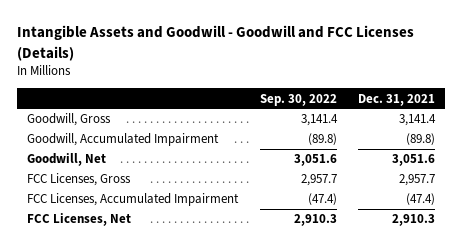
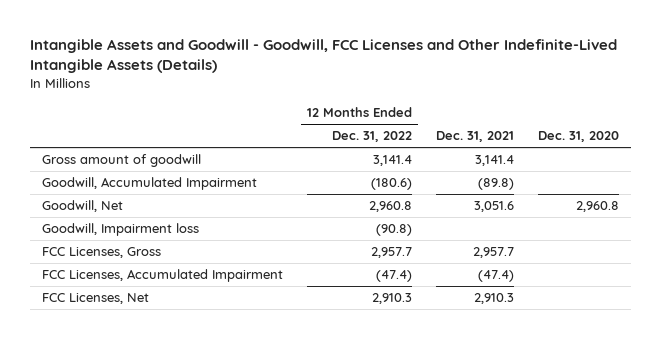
- Intangible Assets and Goodwill - Goodwill and FCC Licenses (Details)
+ Intangible Assets and Goodwill - Goodwill, FCC Licenses and Other Indefinite-Lived Intangible Assets (Details)
- | Sep. 30, 2022 | Dec. 31, 2021
+ | 12 Months Ended Dec. 31, 2022 | Dec. 31, 2021 | Dec. 31, 2020
- Goodwill, Gross | 3,141.4 | 3,141.4
+ Gross amount of goodwill | 3,141.4 | 3,141.4 |
+ Goodwill, Impairment loss | (90.8) | |

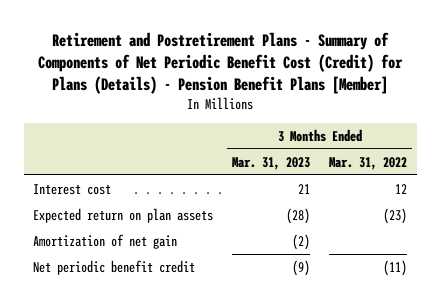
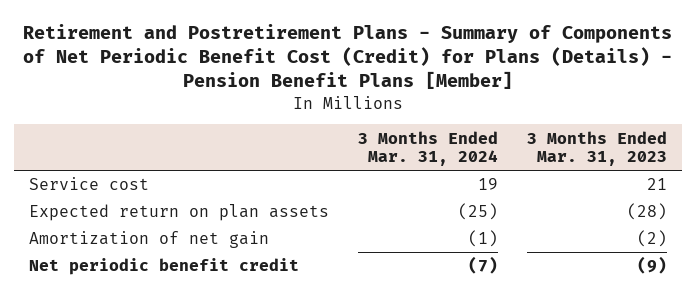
- | 3 Months Ended Mar. 31, 2023 | 3 Months Ended Mar. 31, 2022
+ | 3 Months Ended Mar. 31, 2024 | 3 Months Ended Mar. 31, 2023
- Interest cost | 21 | 12
+ Service cost | 19 | 21

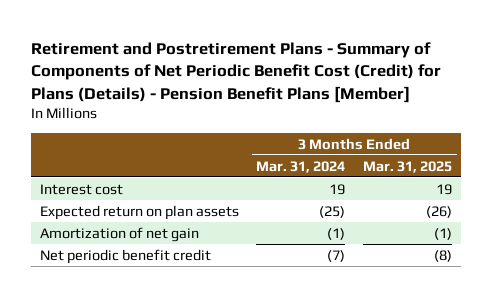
- | 3 Months Ended Mar. 31, 2024 | 3 Months Ended Mar. 31, 2023
+ | 3 Months Ended Mar. 31, 2024 | 3 Months Ended Mar. 31, 2025
- Service cost | 19 | 21
+ Interest cost | 19 | 19

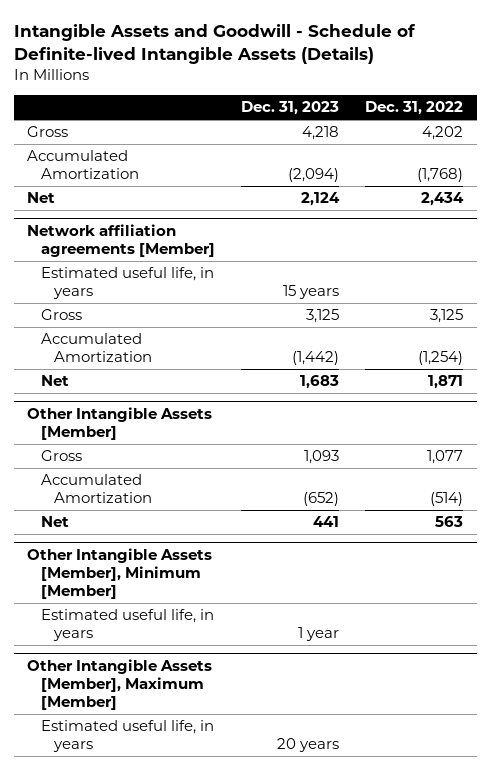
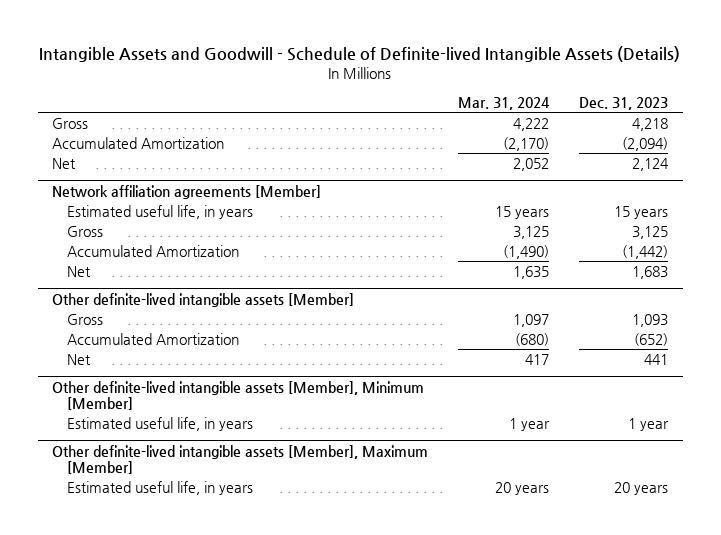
- | Dec. 31, 2023 | Dec. 31, 2022
+ | Mar. 31, 2024 | Dec. 31, 2023
- Other Intangible Assets [Member]
+ Other definite-lived intangible assets [Member]
- Other Intangible Assets [Member], Minimum [Member]
+ Other definite-lived intangible assets [Member], Minimum [Member]
- Other Intangible Assets [Member], Maximum [Member]
+ Other definite-lived intangible assets [Member], Maximum [Member]

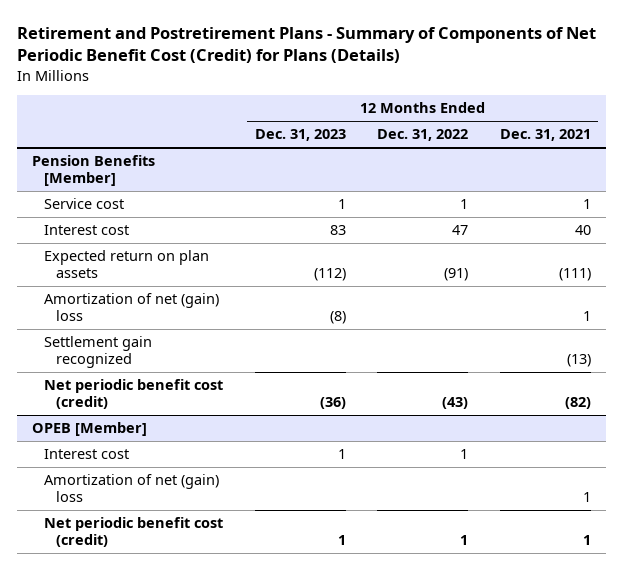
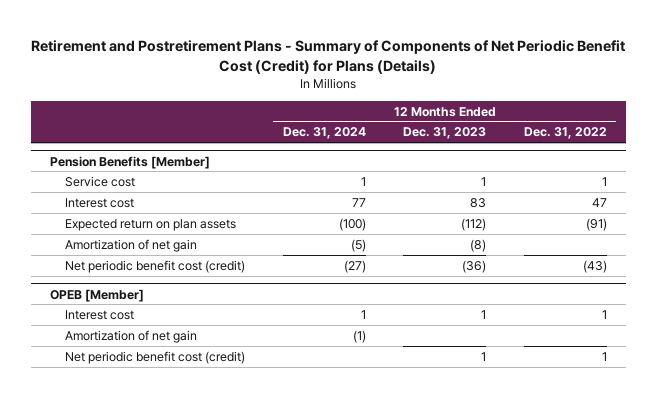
- | 12 Months Ended Dec. 31, 2023 | 12 Months Ended Dec. 31, 2022 | 12 Months Ended Dec. 31, 2021
+ | 12 Months Ended Dec. 31, 2024 | 12 Months Ended Dec. 31, 2023 | 12 Months Ended Dec. 31, 2022
@ Pension Benefits [Member]
- Amortization of net (gain) loss | (8) | | 1
- Settlement gain recognized | | | (13)
+ Amortization of net gain | (5) | (8) |
@ OPEB [Member]
- Amortization of net (gain) loss | | | 1
+ Amortization of net gain | (1) | |

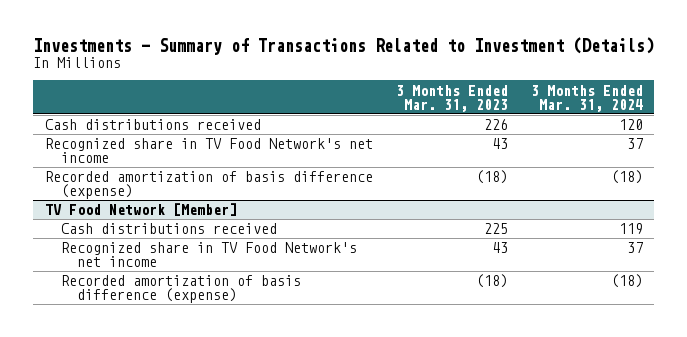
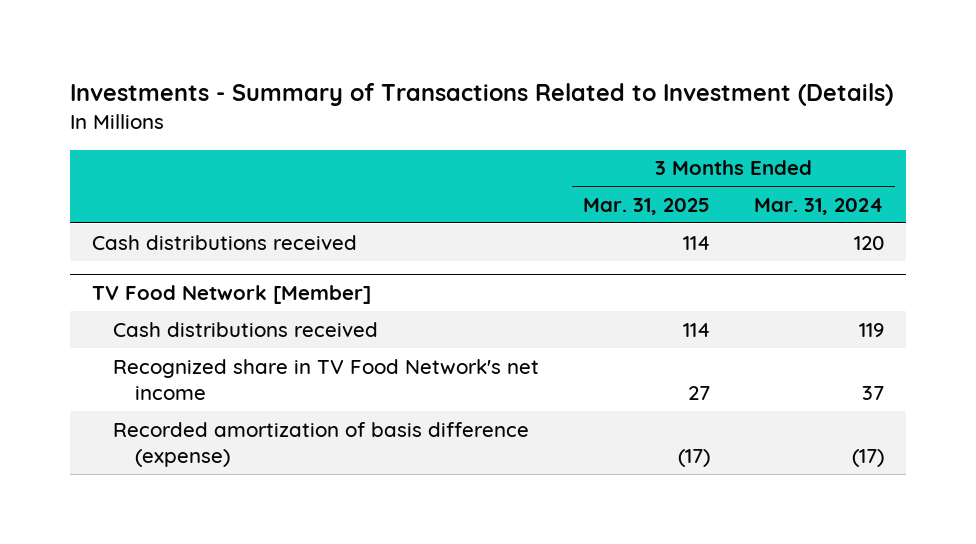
- | 3 Months Ended Mar. 31, 2023 | 3 Months Ended Mar. 31, 2024
+ | 3 Months Ended Mar. 31, 2025 | 3 Months Ended Mar. 31, 2024
- Recognized share in TV Food Network's net income | 43 | 37
- Recorded amortization of basis difference (expense) | (18) | (18)
@ TV Food Network [Member]
- Recorded amortization of basis difference (expense) | (18) | (18)
+ Recorded amortization of basis difference (expense) | (17) | (17)

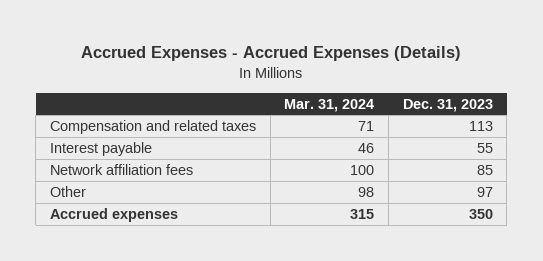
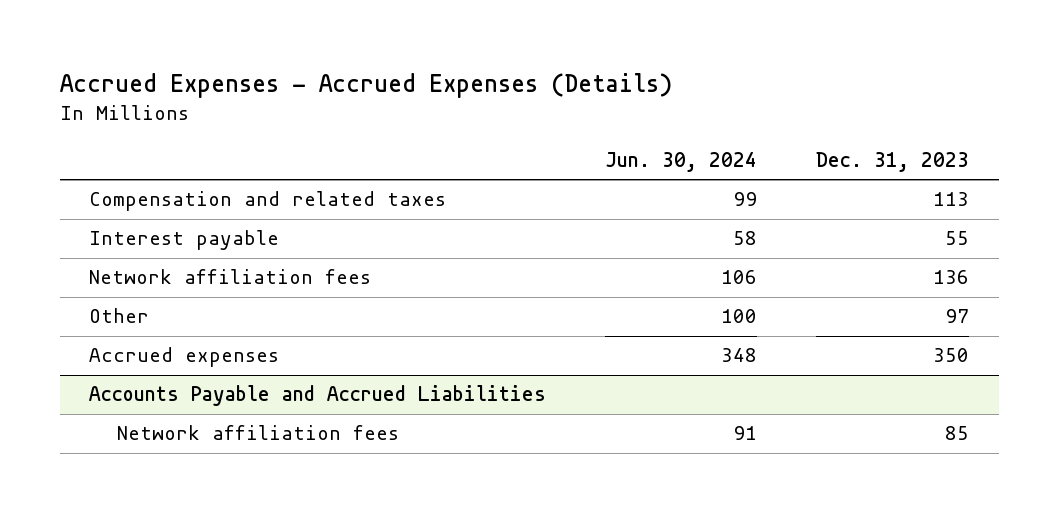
- | Mar. 31, 2024 | Dec. 31, 2023
+ | Jun. 30, 2024 | Dec. 31, 2023
- Network affiliation fees | 100 | 85
+ Network affiliation fees | 106 | 136
+ Accounts Payable and Accrued Liabilities
+ Network affiliation fees | 91 | 85

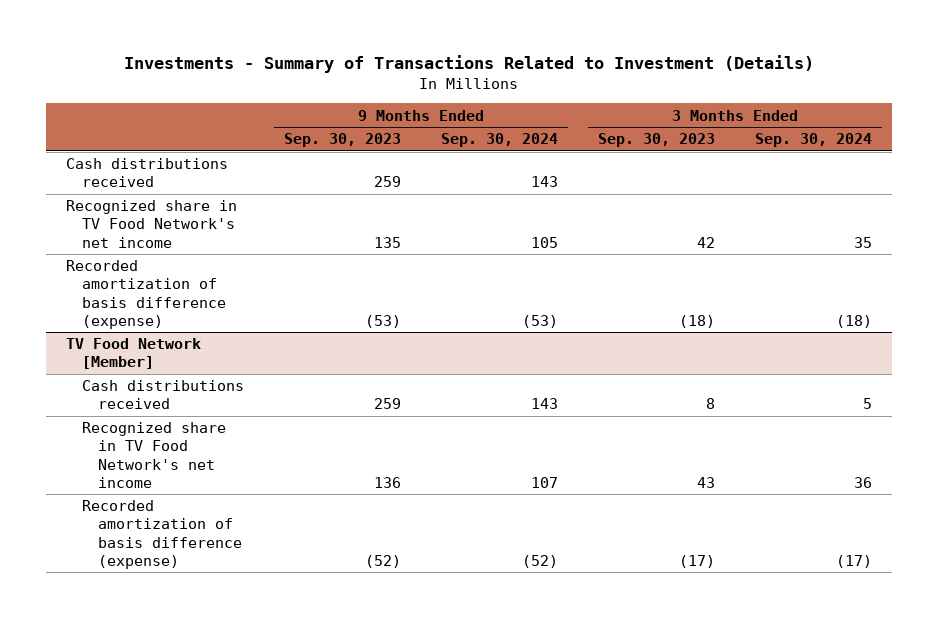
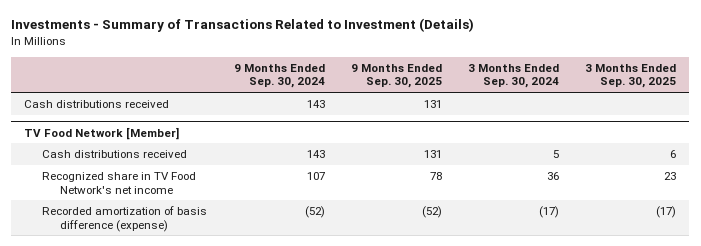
- | 9 Months Ended Sep. 30, 2023 | 9 Months Ended Sep. 30, 2024 | 3 Months Ended Sep. 30, 2023 | 3 Months Ended Sep. 30, 2024
+ | 9 Months Ended Sep. 30, 2024 | 9 Months Ended Sep. 30, 2025 | 3 Months Ended Sep. 30, 2024 | 3 Months Ended Sep. 30, 2025
- Recognized share in TV Food Network's net income | 135 | 105 | 42 | 35
- Recorded amortization of basis difference (expense) | (53) | (53) | (18) | (18)

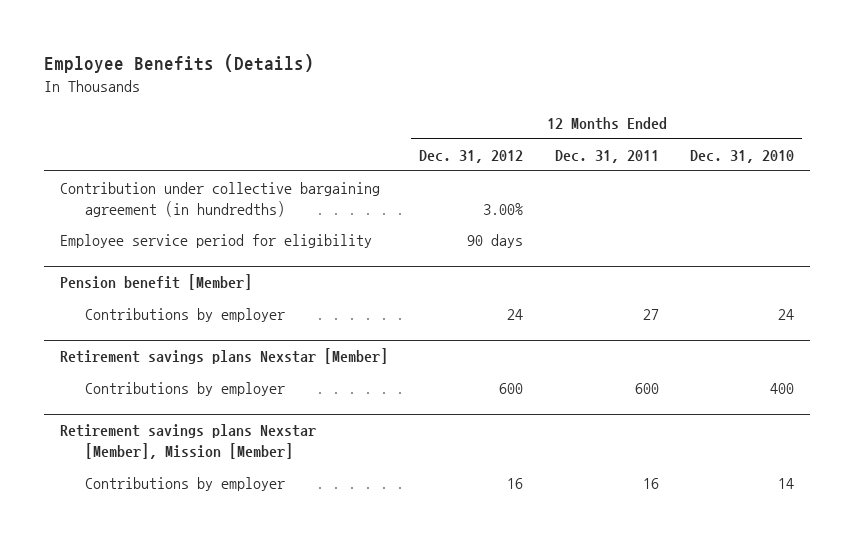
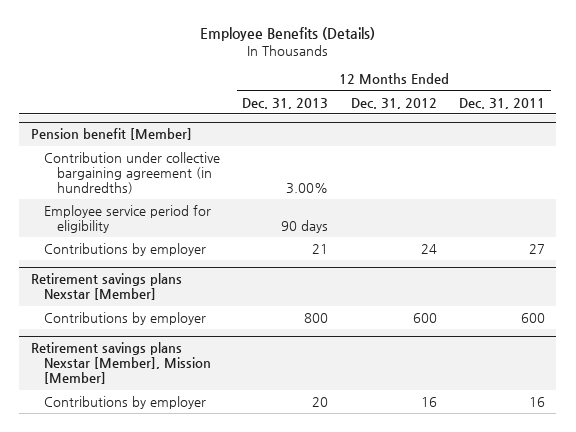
- | 12 Months Ended Dec. 31, 2012 | 12 Months Ended Dec. 31, 2011 | 12 Months Ended Dec. 31, 2010
+ | 12 Months Ended Dec. 31, 2013 | 12 Months Ended Dec. 31, 2012 | 12 Months Ended Dec. 31, 2011
- Contribution under collective bargaining agreement (in hundredths) | 3.00% | |
- Employee service period for eligibility | 90 days | |
@ Pension benefit [Member]
+ Contribution under collective bargaining agreement (in hundredths) | 3.00% | |
+ Employee service period for eligibility | 90 days | |

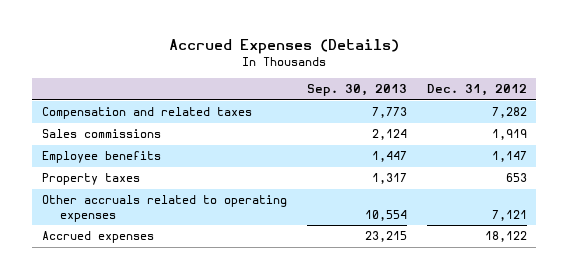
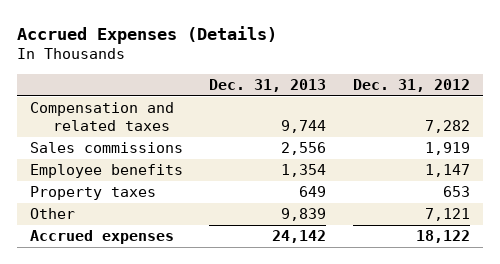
- | Sep. 30, 2013 | Dec. 31, 2012
+ | Dec. 31, 2013 | Dec. 31, 2012
- Other accruals related to operating expenses | 10,554 | 7,121
+ Other | 9,839 | 7,121

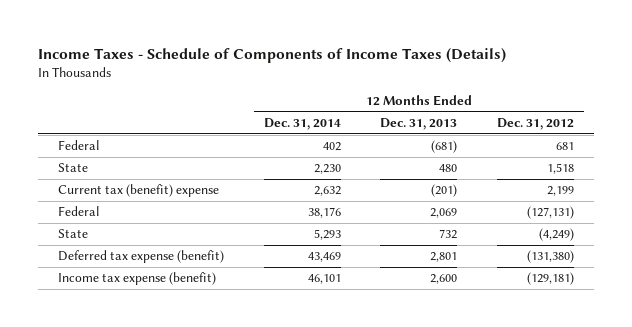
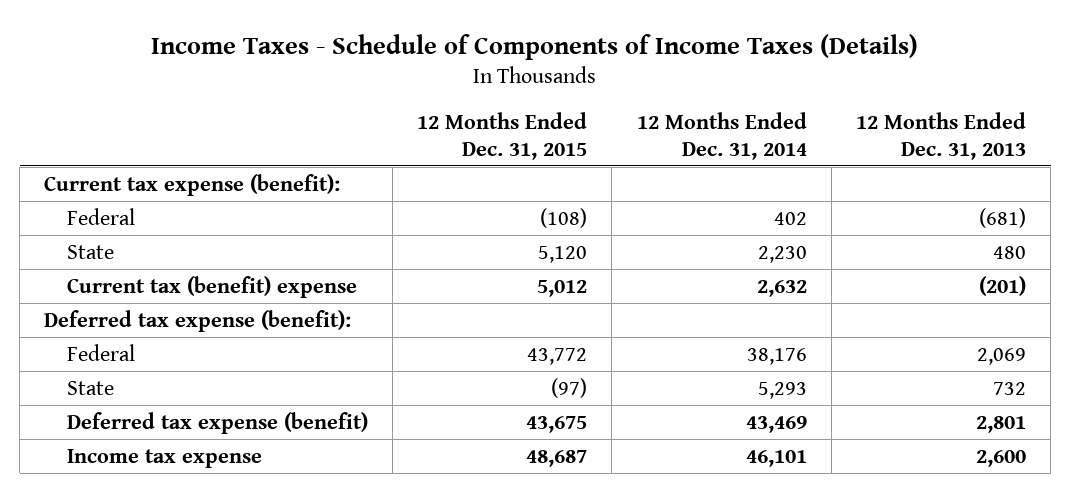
- | 12 Months Ended Dec. 31, 2014 | 12 Months Ended Dec. 31, 2013 | 12 Months Ended Dec. 31, 2012
+ | 12 Months Ended Dec. 31, 2015 | 12 Months Ended Dec. 31, 2014 | 12 Months Ended Dec. 31, 2013
+ Current tax expense (benefit):
+ Deferred tax expense (benefit):
- Income tax expense (benefit) | 46,101 | 2,600 | (129,181)
+ Income tax expense | 48,687 | 46,101 | 2,600

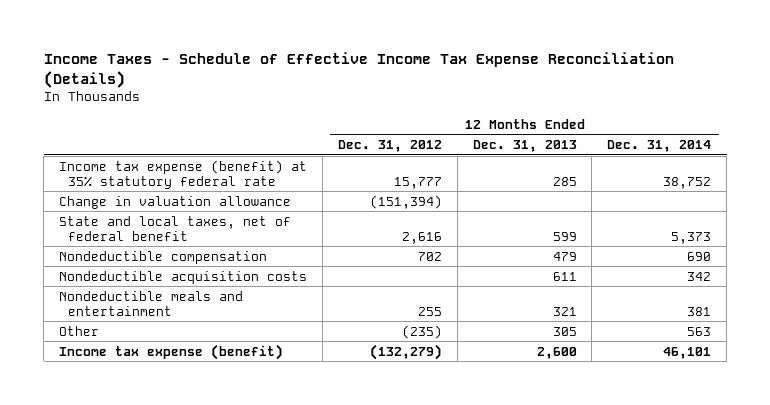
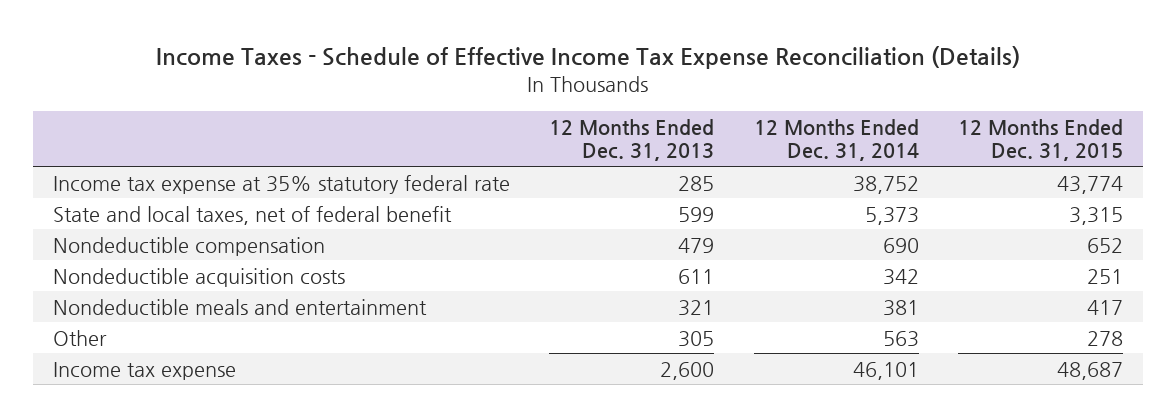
- | 12 Months Ended Dec. 31, 2012 | 12 Months Ended Dec. 31, 2013 | 12 Months Ended Dec. 31, 2014
+ | 12 Months Ended Dec. 31, 2013 | 12 Months Ended Dec. 31, 2014 | 12 Months Ended Dec. 31, 2015
- Income tax expense (benefit) at 35% statutory federal rate | 15,777 | 285 | 38,752
- Change in valuation allowance | (151,394) | |
+ Income tax expense at 35% statutory federal rate | 285 | 38,752 | 43,774
- Income tax expense (benefit) | (132,279) | 2,600 | 46,101
+ Income tax expense | 2,600 | 46,101 | 48,687

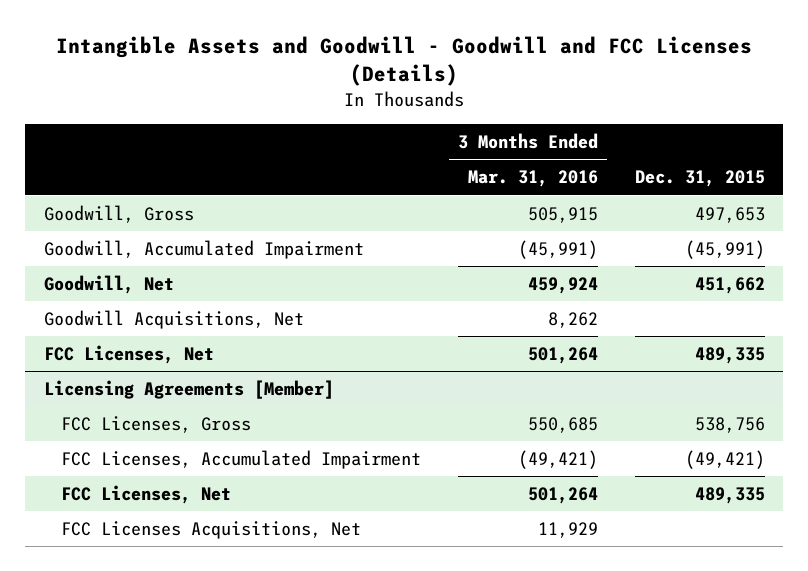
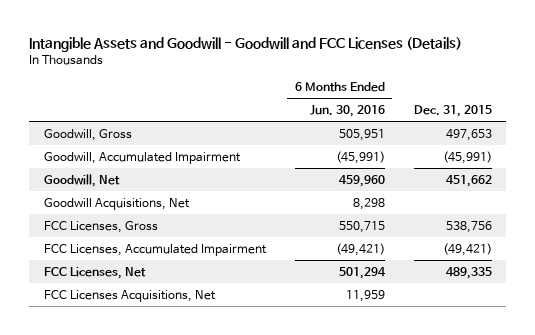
- | 3 Months Ended Mar. 31, 2016 | Dec. 31, 2015
+ | 6 Months Ended Jun. 30, 2016 | Dec. 31, 2015
- FCC Licenses, Net | 501,264 | 489,335
- Licensing Agreements [Member]

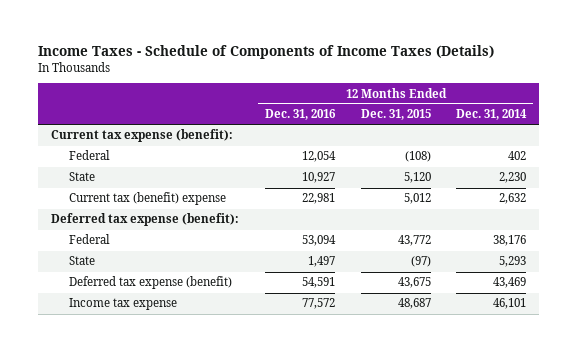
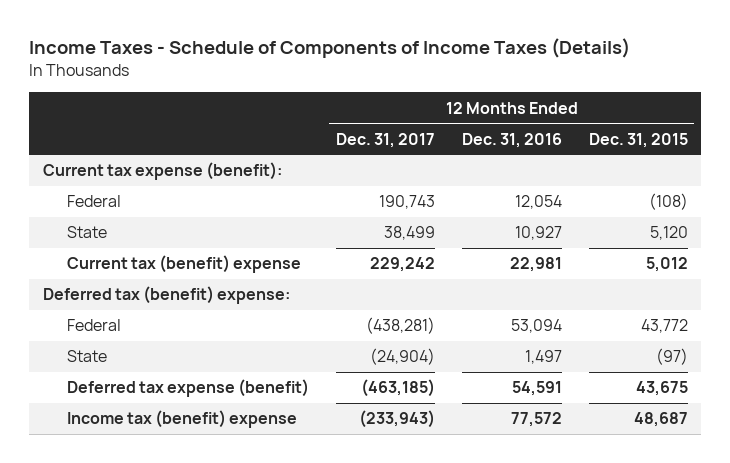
- | 12 Months Ended Dec. 31, 2016 | 12 Months Ended Dec. 31, 2015 | 12 Months Ended Dec. 31, 2014
+ | 12 Months Ended Dec. 31, 2017 | 12 Months Ended Dec. 31, 2016 | 12 Months Ended Dec. 31, 2015
- Deferred tax expense (benefit):
+ Deferred tax (benefit) expense:
- Income tax expense | 77,572 | 48,687 | 46,101
+ Income tax (benefit) expense | (233,943) | 77,572 | 48,687

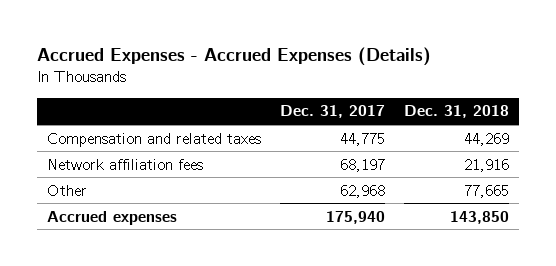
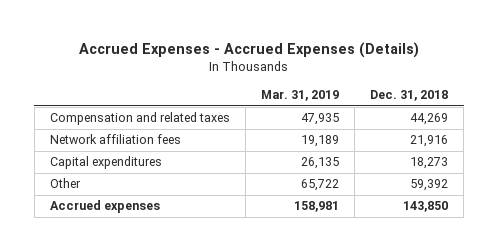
- | Dec. 31, 2017 | Dec. 31, 2018
+ | Mar. 31, 2019 | Dec. 31, 2018
- Other | 62,968 | 77,665
+ Capital expenditures | 26,135 | 18,273
+ Other | 65,722 | 59,392

